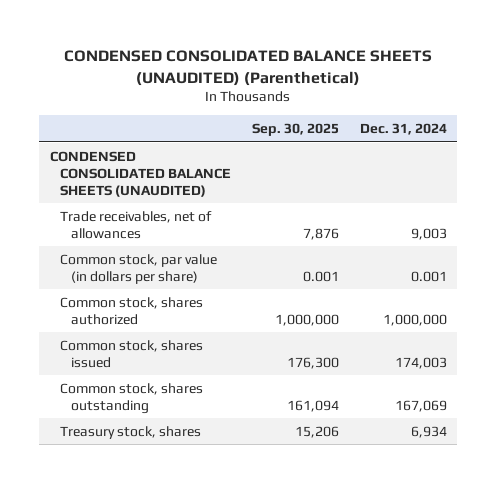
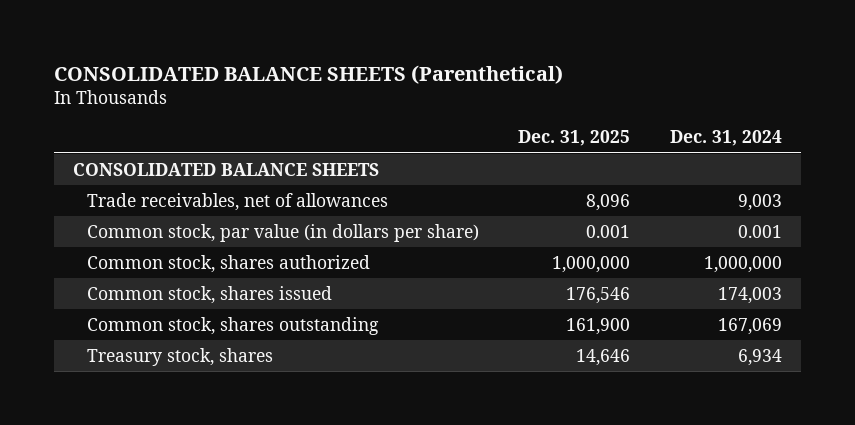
- CONDENSED CONSOLIDATED BALANCE SHEETS (UNAUDITED) (Parenthetical)
+ CONSOLIDATED BALANCE SHEETS (Parenthetical)
- | Sep. 30, 2025 | Dec. 31, 2024
+ | Dec. 31, 2025 | Dec. 31, 2024
- CONDENSED CONSOLIDATED BALANCE SHEETS (UNAUDITED)
+ CONSOLIDATED BALANCE SHEETS

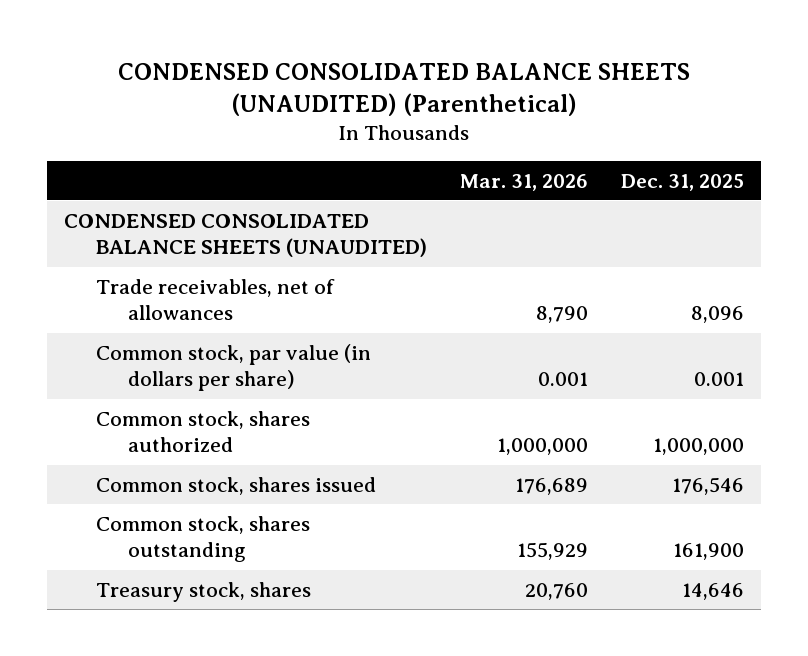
- CONSOLIDATED BALANCE SHEETS (Parenthetical)
+ CONDENSED CONSOLIDATED BALANCE SHEETS (UNAUDITED) (Parenthetical)
- | Dec. 31, 2025 | Dec. 31, 2024
+ | Mar. 31, 2026 | Dec. 31, 2025
- CONSOLIDATED BALANCE SHEETS
+ CONDENSED CONSOLIDATED BALANCE SHEETS (UNAUDITED)

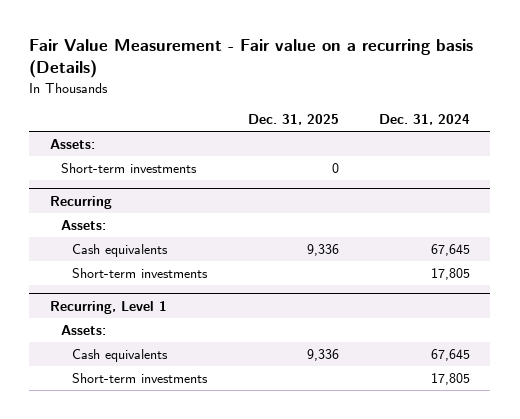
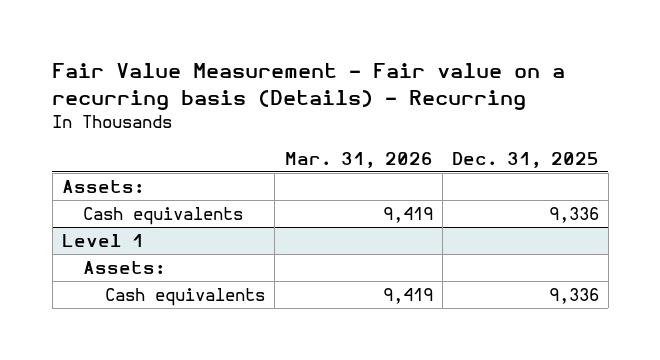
- Fair Value Measurement - Fair value on a recurring basis (Details)
+ Fair Value Measurement - Fair value on a recurring basis (Details) - Recurring
- | Dec. 31, 2025 | Dec. 31, 2024
+ | Mar. 31, 2026 | Dec. 31, 2025
- Short-term investments | 0 |
- Recurring
- Assets:
- Short-term investments | | 17,805
- Recurring, Level 1
+ Level 1
- Short-term investments | | 17,805

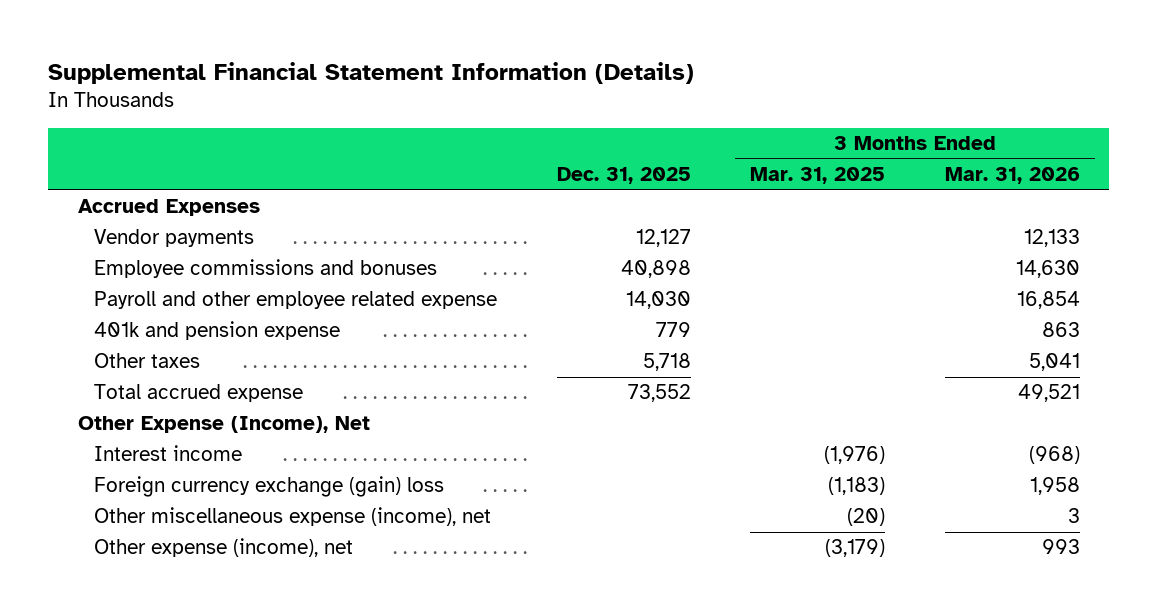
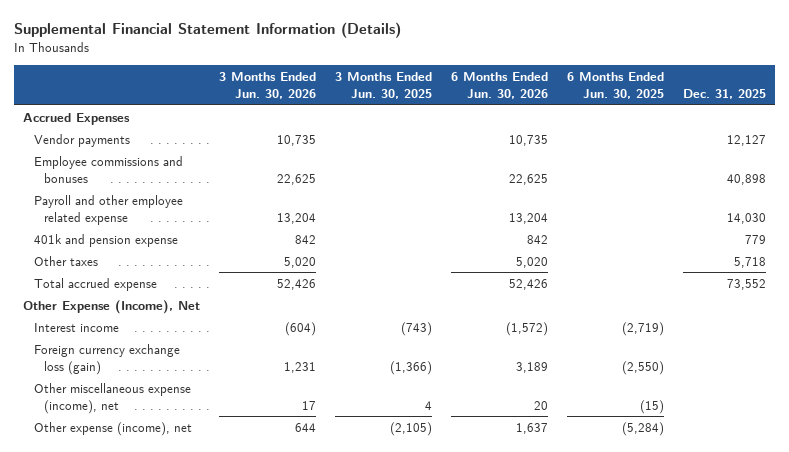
- | Dec. 31, 2025 | 3 Months Ended Mar. 31, 2025 | 3 Months Ended Mar. 31, 2026
+ | 3 Months Ended Jun. 30, 2026 | 3 Months Ended Jun. 30, 2025 | 6 Months Ended Jun. 30, 2026 | 6 Months Ended Jun. 30, 2025 | Dec. 31, 2025
- Foreign currency exchange (gain) loss | | (1,183) | 1,958
+ Foreign currency exchange loss (gain) | 1,231 | (1,366) | 3,189 | (2,550) |

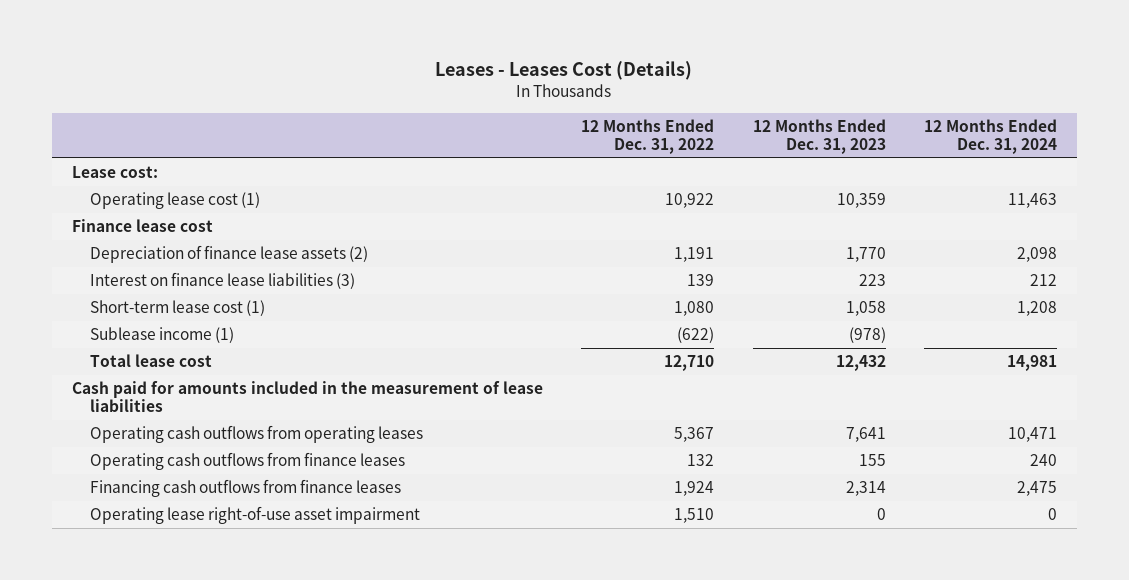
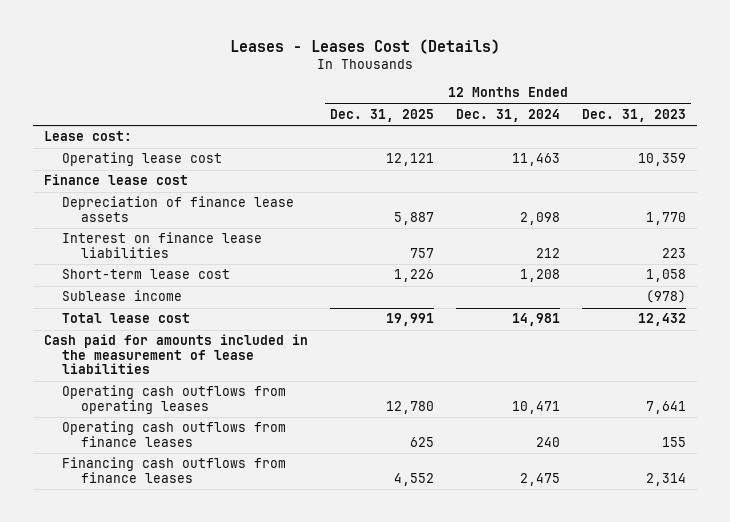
- | 12 Months Ended Dec. 31, 2022 | 12 Months Ended Dec. 31, 2023 | 12 Months Ended Dec. 31, 2024
+ | 12 Months Ended Dec. 31, 2025 | 12 Months Ended Dec. 31, 2024 | 12 Months Ended Dec. 31, 2023
- Operating lease cost (1) | 10,922 | 10,359 | 11,463
+ Operating lease cost | 12,121 | 11,463 | 10,359
- Depreciation of finance lease assets (2) | 1,191 | 1,770 | 2,098
- Interest on finance lease liabilities (3) | 139 | 223 | 212
- Short-term lease cost (1) | 1,080 | 1,058 | 1,208
- Sublease income (1) | (622) | (978) |
+ Depreciation of finance lease assets | 5,887 | 2,098 | 1,770
+ Interest on finance lease liabilities | 757 | 212 | 223
+ Short-term lease cost | 1,226 | 1,208 | 1,058
+ Sublease income | | | (978)
- Operating lease right-of-use asset impairment | 1,510 | 0 | 0

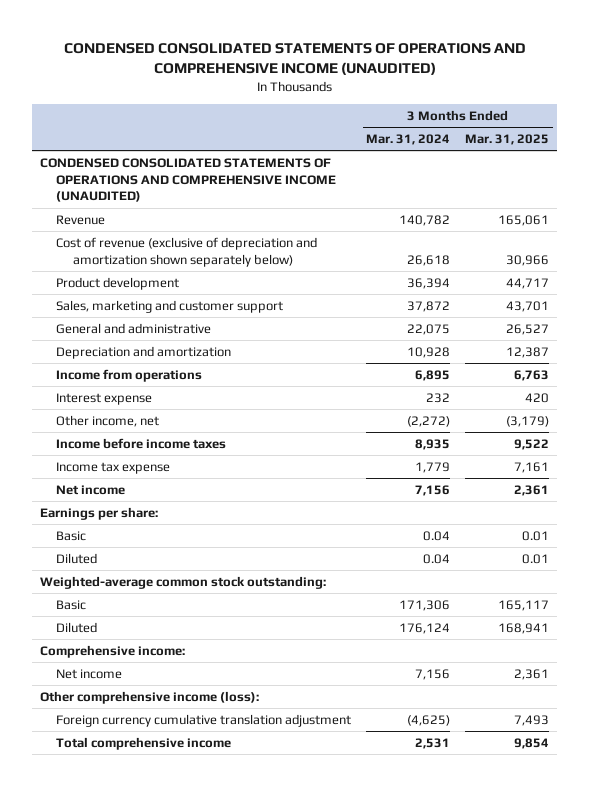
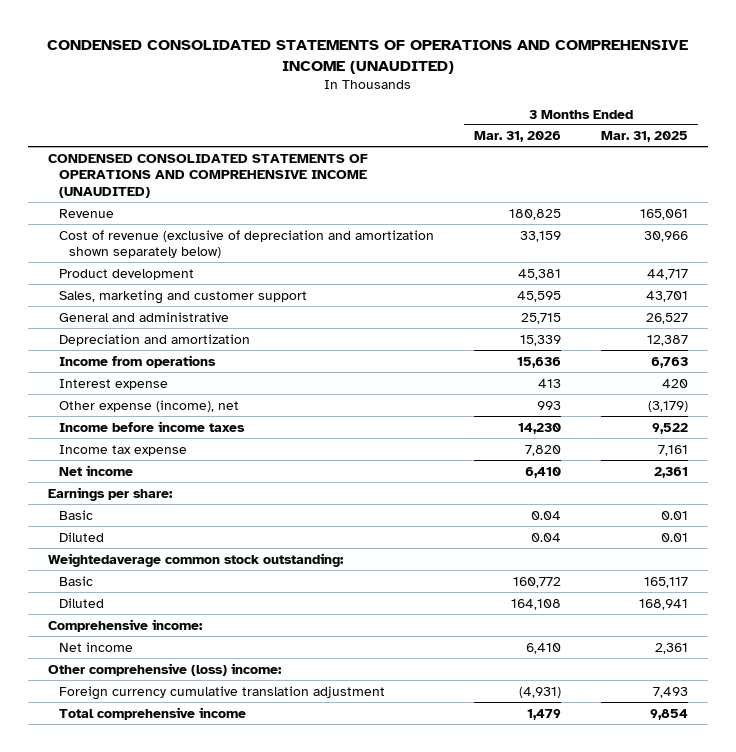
- | 3 Months Ended Mar. 31, 2024 | 3 Months Ended Mar. 31, 2025
+ | 3 Months Ended Mar. 31, 2026 | 3 Months Ended Mar. 31, 2025
- Other income, net | (2,272) | (3,179)
+ Other expense (income), net | 993 | (3,179)
- Weighted-average common stock outstanding:
+ Weightedaverage common stock outstanding:
- Other comprehensive income (loss):
+ Other comprehensive (loss) income:

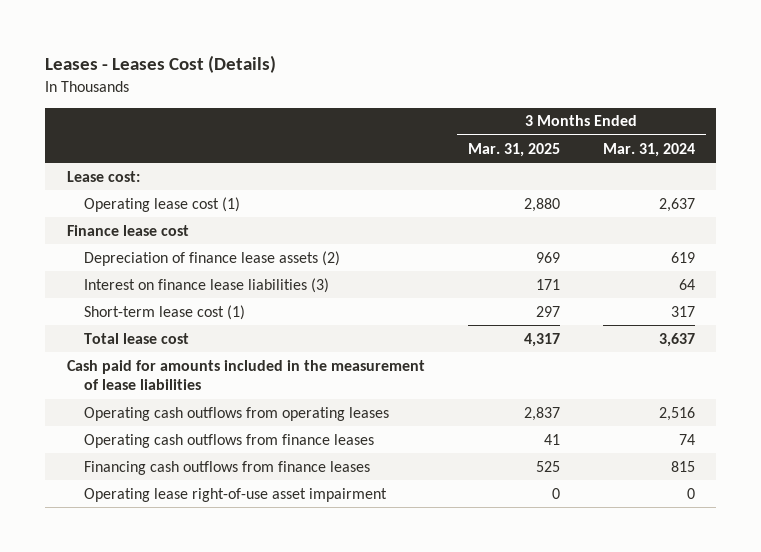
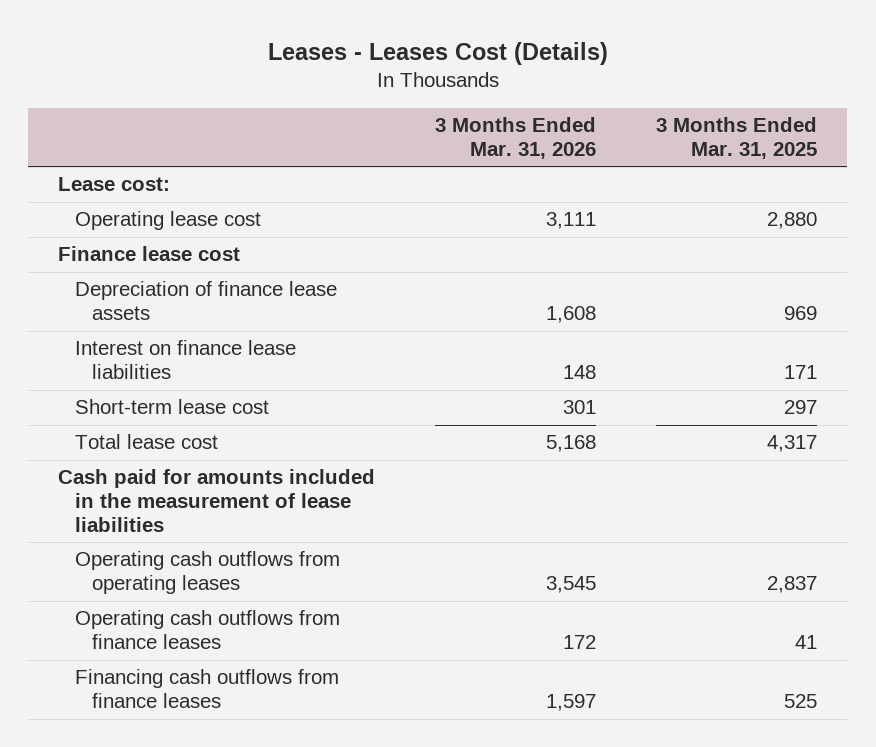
- | 3 Months Ended Mar. 31, 2025 | 3 Months Ended Mar. 31, 2024
+ | 3 Months Ended Mar. 31, 2026 | 3 Months Ended Mar. 31, 2025
- Operating lease cost (1) | 2,880 | 2,637
+ Operating lease cost | 3,111 | 2,880
- Depreciation of finance lease assets (2) | 969 | 619
- Interest on finance lease liabilities (3) | 171 | 64
- Short-term lease cost (1) | 297 | 317
+ Depreciation of finance lease assets | 1,608 | 969
+ Interest on finance lease liabilities | 148 | 171
+ Short-term lease cost | 301 | 297
- Operating lease right-of-use asset impairment | 0 | 0

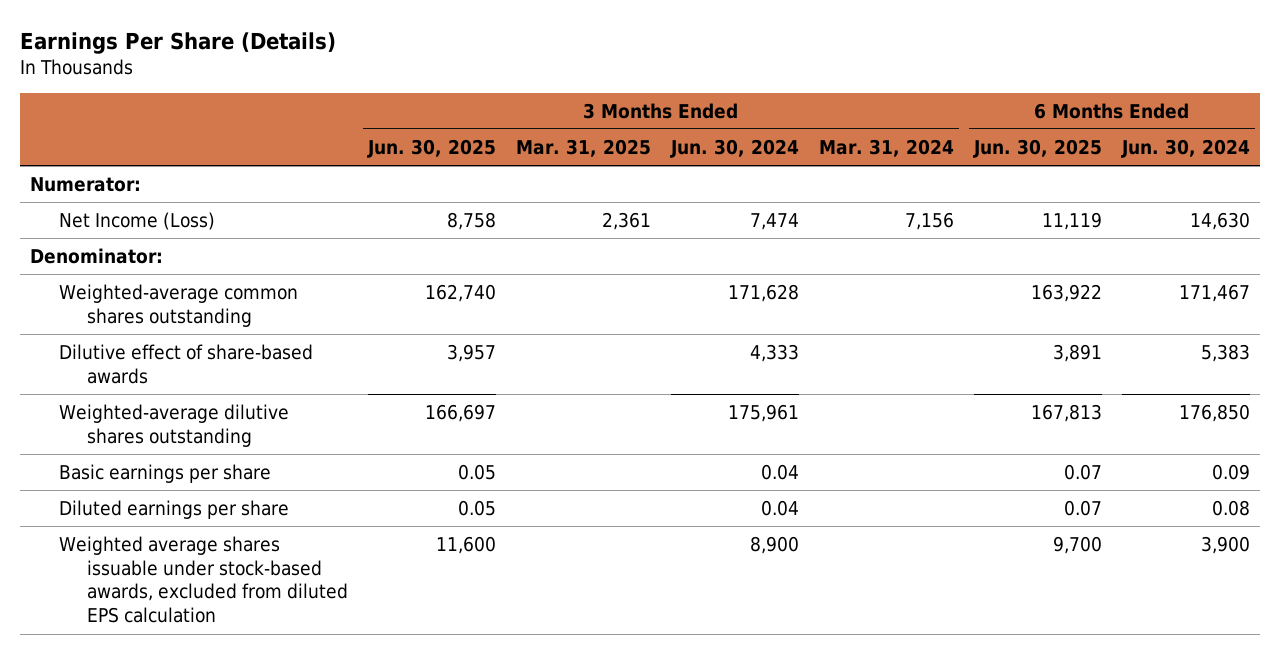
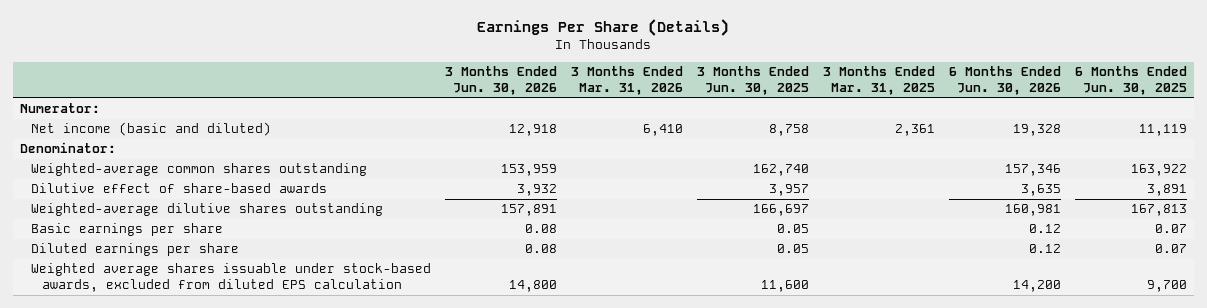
- | 3 Months Ended Jun. 30, 2025 | 3 Months Ended Mar. 31, 2025 | 3 Months Ended Jun. 30, 2024 | 3 Months Ended Mar. 31, 2024 | 6 Months Ended Jun. 30, 2025 | 6 Months Ended Jun. 30, 2024
+ | 3 Months Ended Jun. 30, 2026 | 3 Months Ended Mar. 31, 2026 | 3 Months Ended Jun. 30, 2025 | 3 Months Ended Mar. 31, 2025 | 6 Months Ended Jun. 30, 2026 | 6 Months Ended Jun. 30, 2025
- Net Income (Loss) | 8,758 | 2,361 | 7,474 | 7,156 | 11,119 | 14,630
+ Net income (basic and diluted) | 12,918 | 6,410 | 8,758 | 2,361 | 19,328 | 11,119

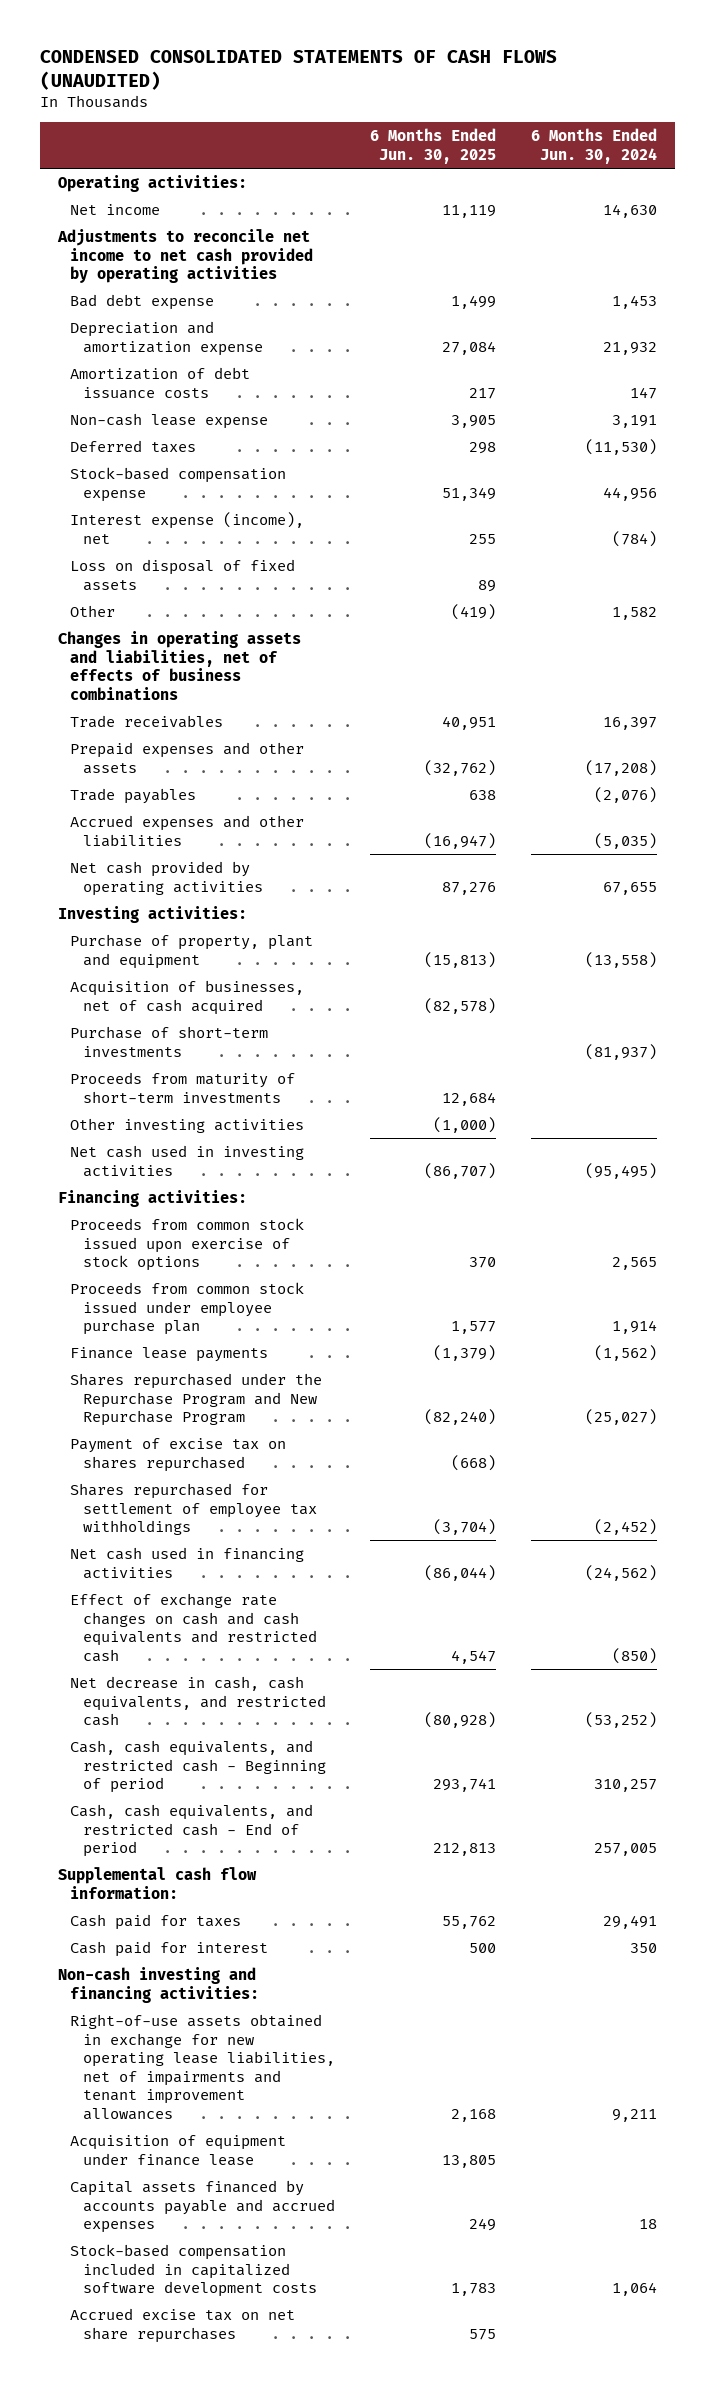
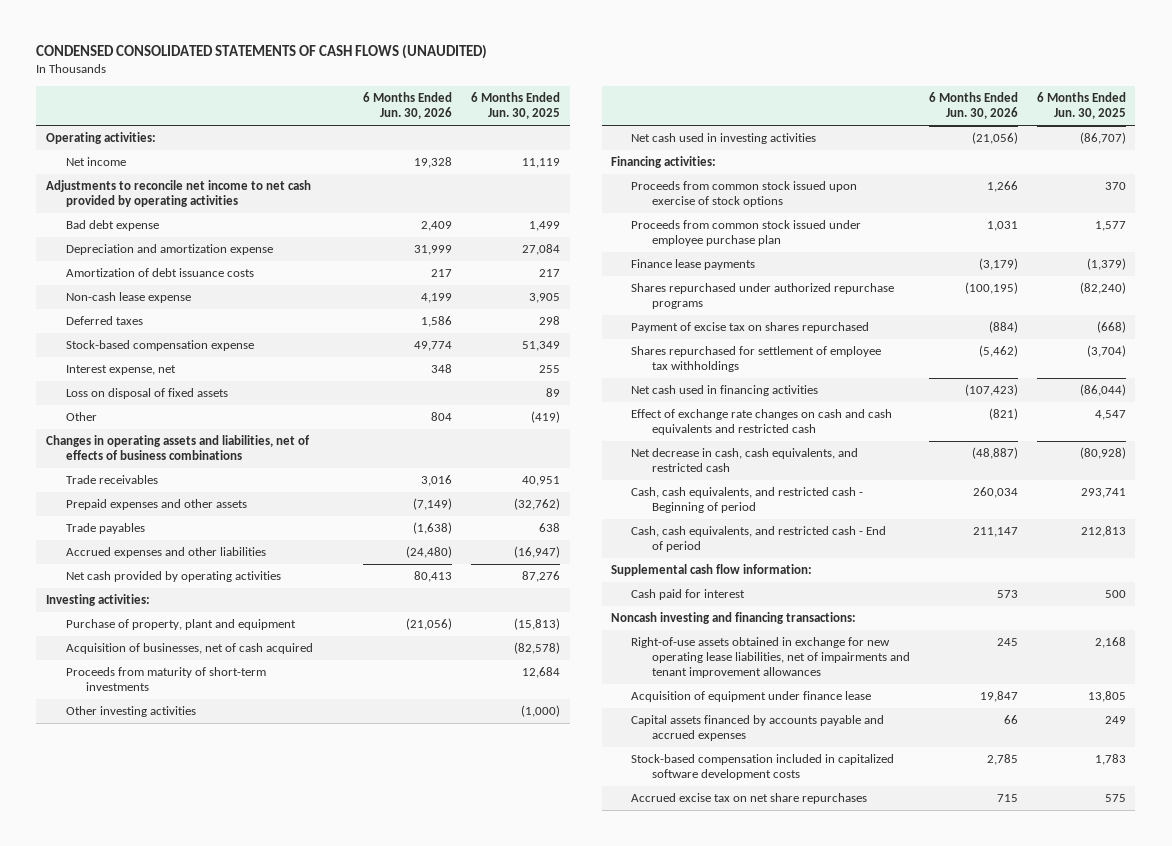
- | 6 Months Ended Jun. 30, 2025 | 6 Months Ended Jun. 30, 2024
+ | 6 Months Ended Jun. 30, 2026 | 6 Months Ended Jun. 30, 2025
- Interest expense (income), net | 255 | (784)
+ Interest expense, net | 348 | 255
- Purchase of short-term investments | | (81,937)
- Shares repurchased under the Repurchase Program and New Repurchase Program | (82,240) | (25,027)
+ Shares repurchased under authorized repurchase programs | (100,195) | (82,240)
- Cash paid for taxes | 55,762 | 29,491
- Non-cash investing and financing activities:
+ Noncash investing and financing transactions:

